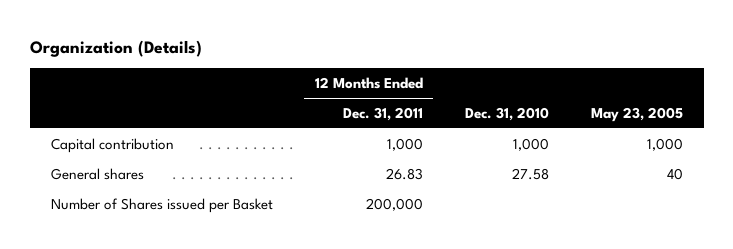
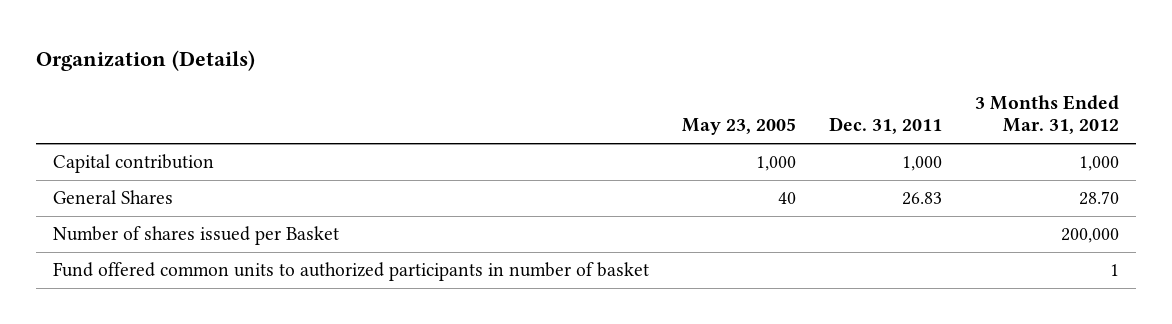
- | 12 Months Ended Dec. 31, 2011 | Dec. 31, 2010 | May 23, 2005
+ | May 23, 2005 | Dec. 31, 2011 | 3 Months Ended Mar. 31, 2012
- General shares | 26.83 | 27.58 | 40
- Number of Shares issued per Basket | 200,000 | |
+ General Shares | 40 | 26.83 | 28.70
+ Number of shares issued per Basket | | | 200,000
+ Fund offered common units to authorized participants in number of basket | | | 1

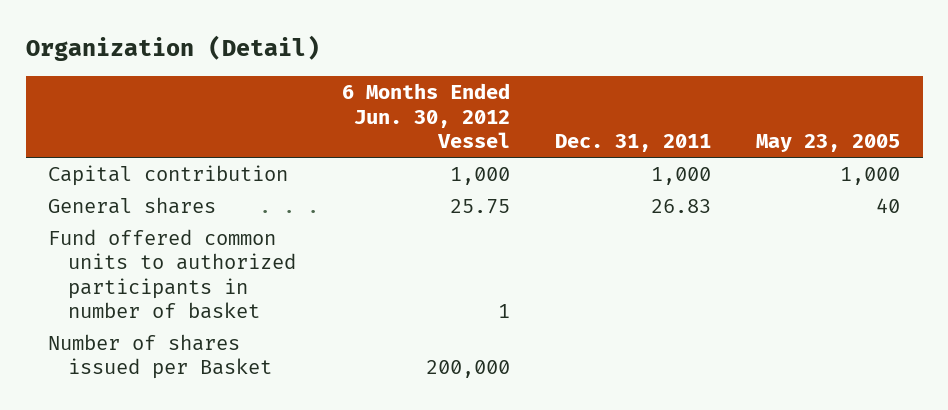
- Organization (Details)
+ Organization (Detail)
- | May 23, 2005 | Dec. 31, 2011 | 3 Months Ended Mar. 31, 2012
+ | 6 Months Ended Jun. 30, 2012 Vessel | Dec. 31, 2011 | May 23, 2005
- General Shares | 40 | 26.83 | 28.70
+ General shares | 25.75 | 26.83 | 40
moved down: Number of shares issued per Basket | 200,000 | |

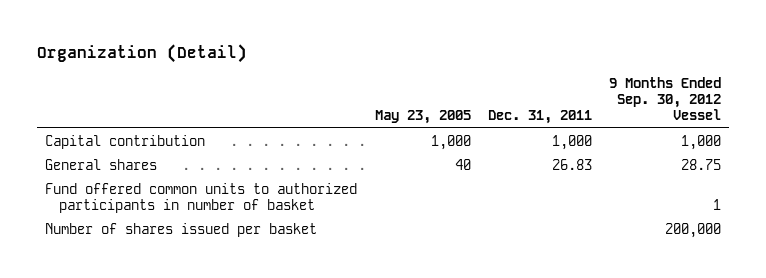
- | 6 Months Ended Jun. 30, 2012 Vessel | Dec. 31, 2011 | May 23, 2005
+ | May 23, 2005 | Dec. 31, 2011 | 9 Months Ended Sep. 30, 2012 Vessel
- Number of shares issued per Basket | 200,000 | |
+ Number of shares issued per basket | | | 200,000

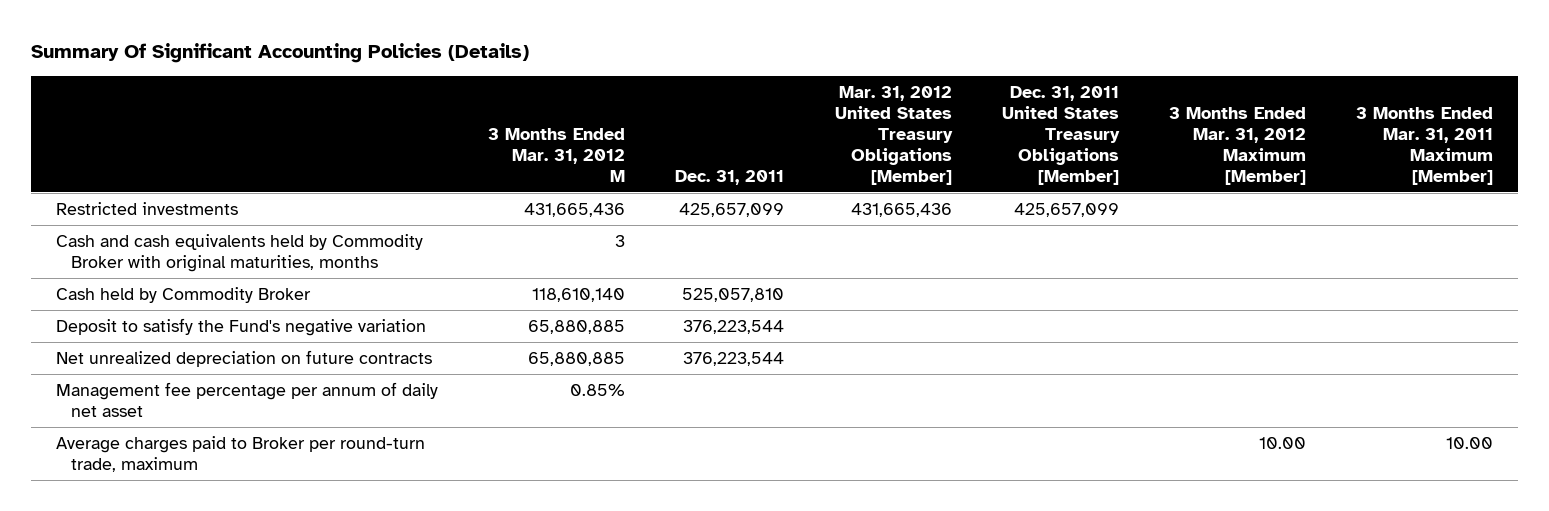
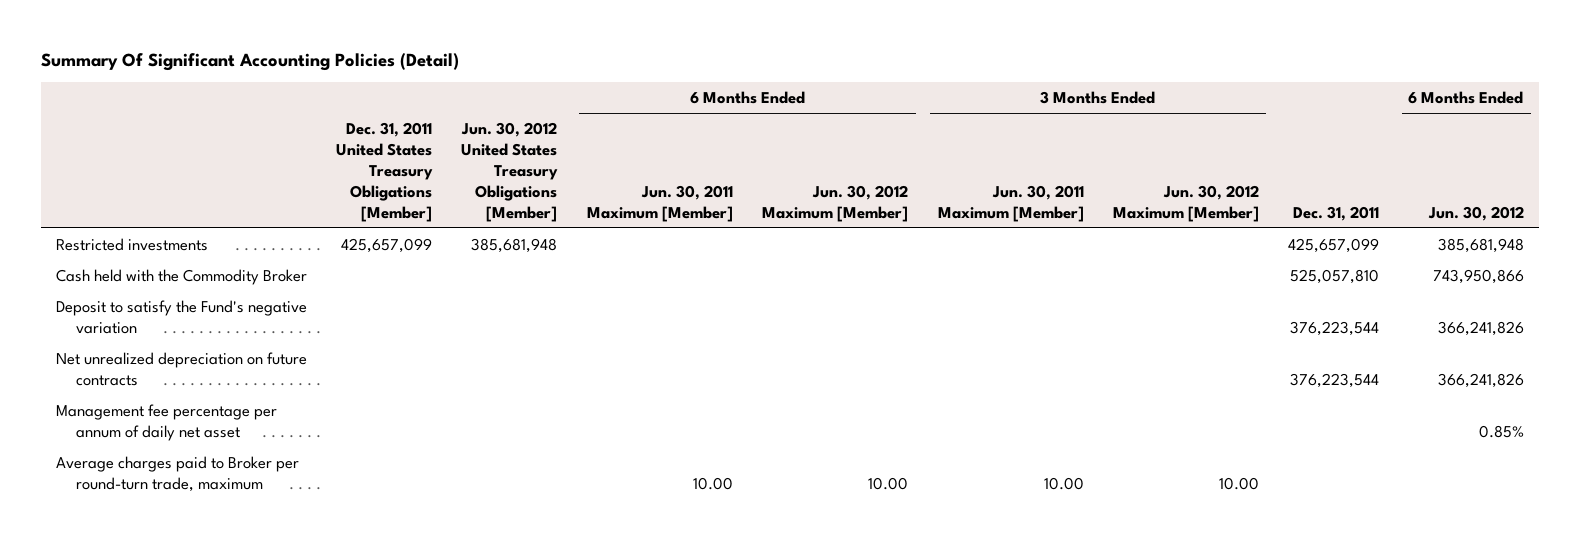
- Summary Of Significant Accounting Policies (Details)
+ Summary Of Significant Accounting Policies (Detail)
- | 3 Months Ended Mar. 31, 2012 M | Dec. 31, 2011 | Mar. 31, 2012 United States Treasury Obligations [Member] | Dec. 31, 2011 United States Treasury Obligations [Member] | 3 Months Ended Mar. 31, 2012 Maximum [Member] | 3 Months Ended Mar. 31, 2011 Maximum [Member]
+ | Dec. 31, 2011 United States Treasury Obligations [Member] | Jun. 30, 2012 United States Treasury Obligations [Member] | 6 Months Ended Jun. 30, 2011 Maximum [Member] | 6 Months Ended Jun. 30, 2012 Maximum [Member] | 3 Months Ended Jun. 30, 2011 Maximum [Member] | 3 Months Ended Jun. 30, 2012 Maximum [Member] | Dec. 31, 2011 | 6 Months Ended Jun. 30, 2012
- Cash and cash equivalents held by Commodity Broker with original maturities, months | 3 | | | | |
- Cash held by Commodity Broker | 118,610,140 | 525,057,810 | | | |
+ Cash held with the Commodity Broker | | | | | | | 525,057,810 | 743,950,866

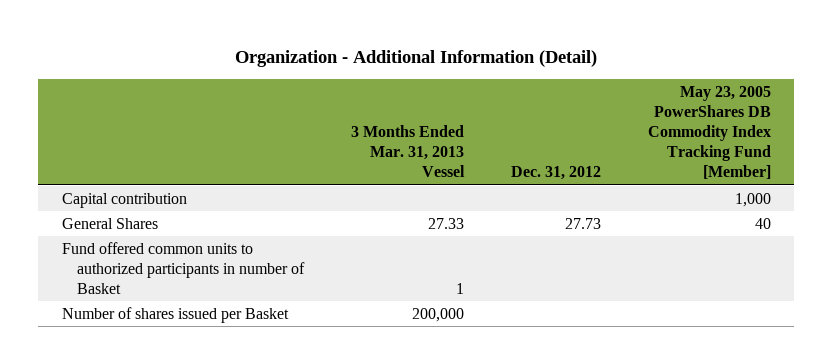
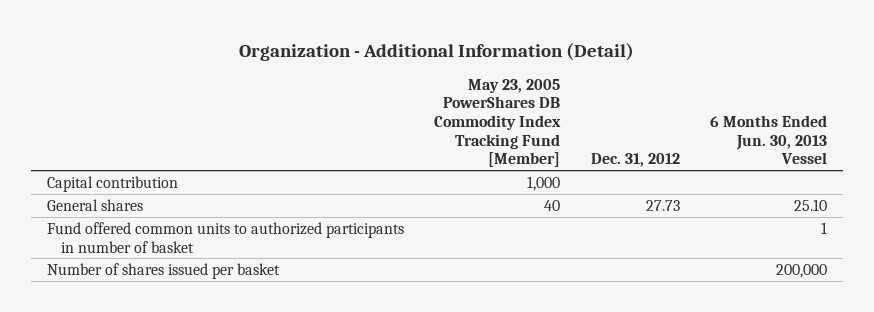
- | 3 Months Ended Mar. 31, 2013 Vessel | Dec. 31, 2012 | May 23, 2005 PowerShares DB Commodity Index Tracking Fund [Member]
+ | May 23, 2005 PowerShares DB Commodity Index Tracking Fund [Member] | Dec. 31, 2012 | 6 Months Ended Jun. 30, 2013 Vessel
- General Shares | 27.33 | 27.73 | 40
- Fund offered common units to authorized participants in number of Basket | 1 | |
- Number of shares issued per Basket | 200,000 | |
+ General shares | 40 | 27.73 | 25.10
+ Fund offered common units to authorized participants in number of basket | | | 1
+ Number of shares issued per basket | | | 200,000

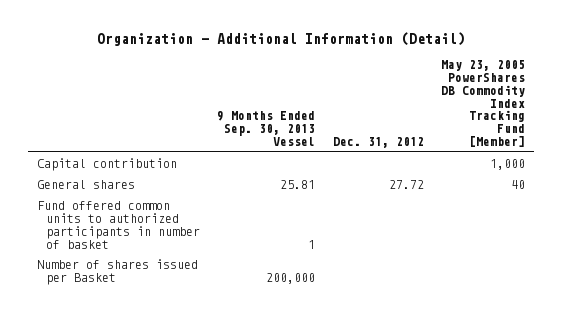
- | May 23, 2005 PowerShares DB Commodity Index Tracking Fund [Member] | Dec. 31, 2012 | 6 Months Ended Jun. 30, 2013 Vessel
+ | 9 Months Ended Sep. 30, 2013 Vessel | Dec. 31, 2012 | May 23, 2005 PowerShares DB Commodity Index Tracking Fund [Member]
- General shares | 40 | 27.73 | 25.10
+ General shares | 25.81 | 27.72 | 40
- Number of shares issued per basket | | | 200,000
+ Number of shares issued per Basket | 200,000 | |

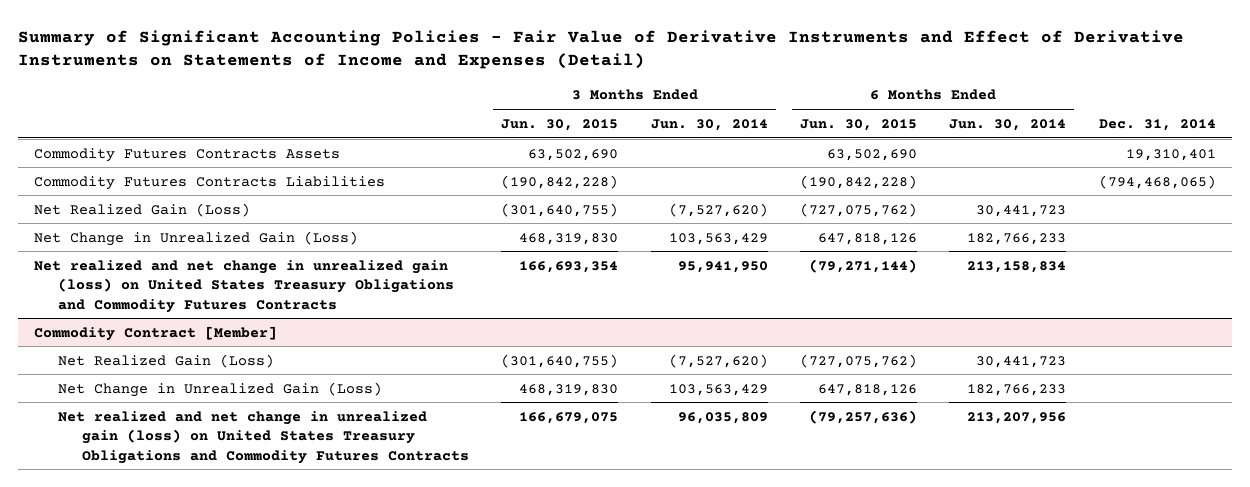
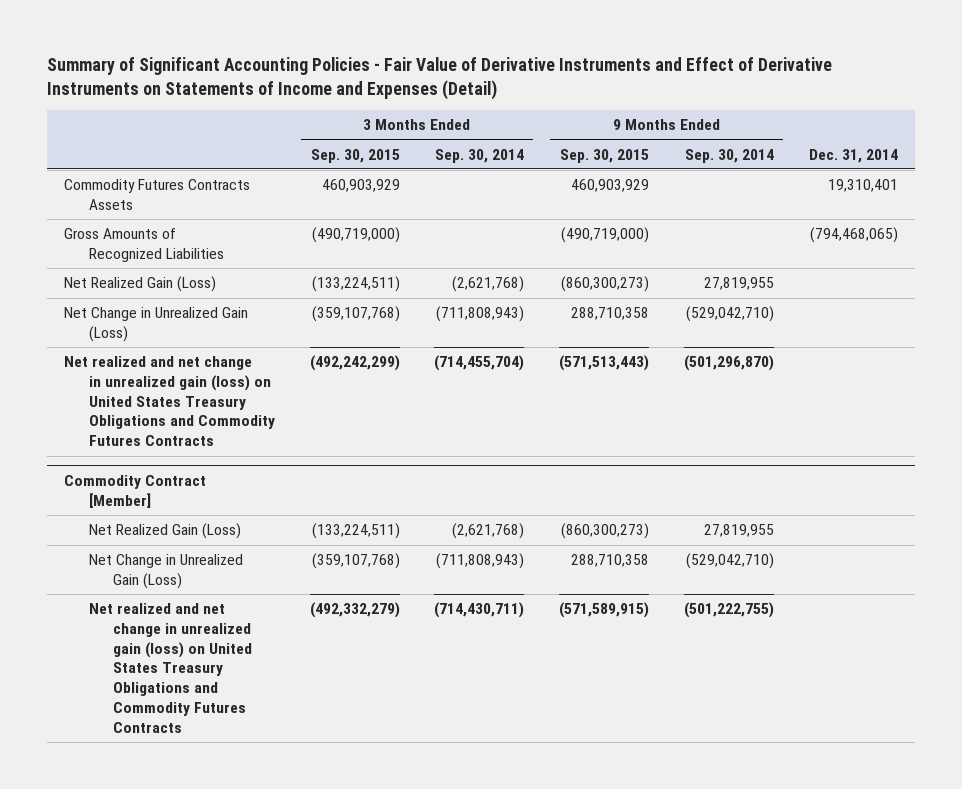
- | 3 Months Ended Jun. 30, 2015 | 3 Months Ended Jun. 30, 2014 | 6 Months Ended Jun. 30, 2015 | 6 Months Ended Jun. 30, 2014 | Dec. 31, 2014
+ | 3 Months Ended Sep. 30, 2015 | 3 Months Ended Sep. 30, 2014 | 9 Months Ended Sep. 30, 2015 | 9 Months Ended Sep. 30, 2014 | Dec. 31, 2014
- Commodity Futures Contracts Liabilities | (190,842,228) | | (190,842,228) | | (794,468,065)
+ Gross Amounts of Recognized Liabilities | (490,719,000) | | (490,719,000) | | (794,468,065)

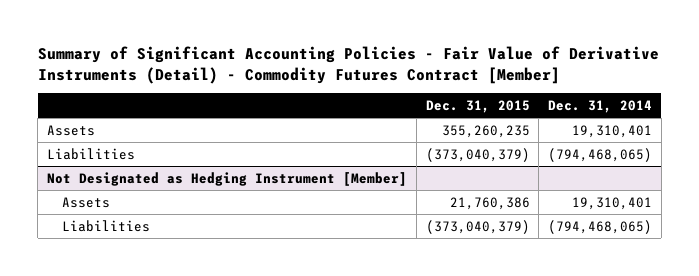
- Summary of Significant Accounting Policies - Fair Value of Derivative Instruments and Effect of Derivative Instruments on Statements of Income and Expenses (Detail)
+ Summary of Significant Accounting Policies - Fair Value of Derivative Instruments (Detail) - Commodity Futures Contract [Member]
- | 3 Months Ended Sep. 30, 2015 | 3 Months Ended Sep. 30, 2014 | 9 Months Ended Sep. 30, 2015 | 9 Months Ended Sep. 30, 2014 | Dec. 31, 2014
+ | Dec. 31, 2015 | Dec. 31, 2014
- Commodity Futures Contracts Assets | 460,903,929 | | 460,903,929 | | 19,310,401
- Gross Amounts of Recognized Liabilities | (490,719,000) | | (490,719,000) | | (794,468,065)
- Net Realized Gain (Loss) | (133,224,511) | (2,621,768) | (860,300,273) | 27,819,955 |
- Net Change in Unrealized Gain (Loss) | (359,107,768) | (711,808,943) | 288,710,358 | (529,042,710) |
- Net realized and net change in unrealized gain (loss) on United States Treasury Obligations and Commodity Futures Contracts | (492,242,299) | (714,455,704) | (571,513,443) | (501,296,870) |
- Commodity Contract [Member]
- Net Realized Gain (Loss) | (133,224,511) | (2,621,768) | (860,300,273) | 27,819,955 |
- Net Change in Unrealized Gain (Loss) | (359,107,768) | (711,808,943) | 288,710,358 | (529,042,710) |
- Net realized and net change in unrealized gain (loss) on United States Treasury Obligations and Commodity Futures Contracts | (492,332,279) | (714,430,711) | (571,589,915) | (501,222,755) |
+ Assets | 355,260,235 | 19,310,401
+ Liabilities | (373,040,379) | (794,468,065)
+ Not Designated as Hedging Instrument [Member]
+ Assets | 21,760,386 | 19,310,401
+ Liabilities | (373,040,379) | (794,468,065)

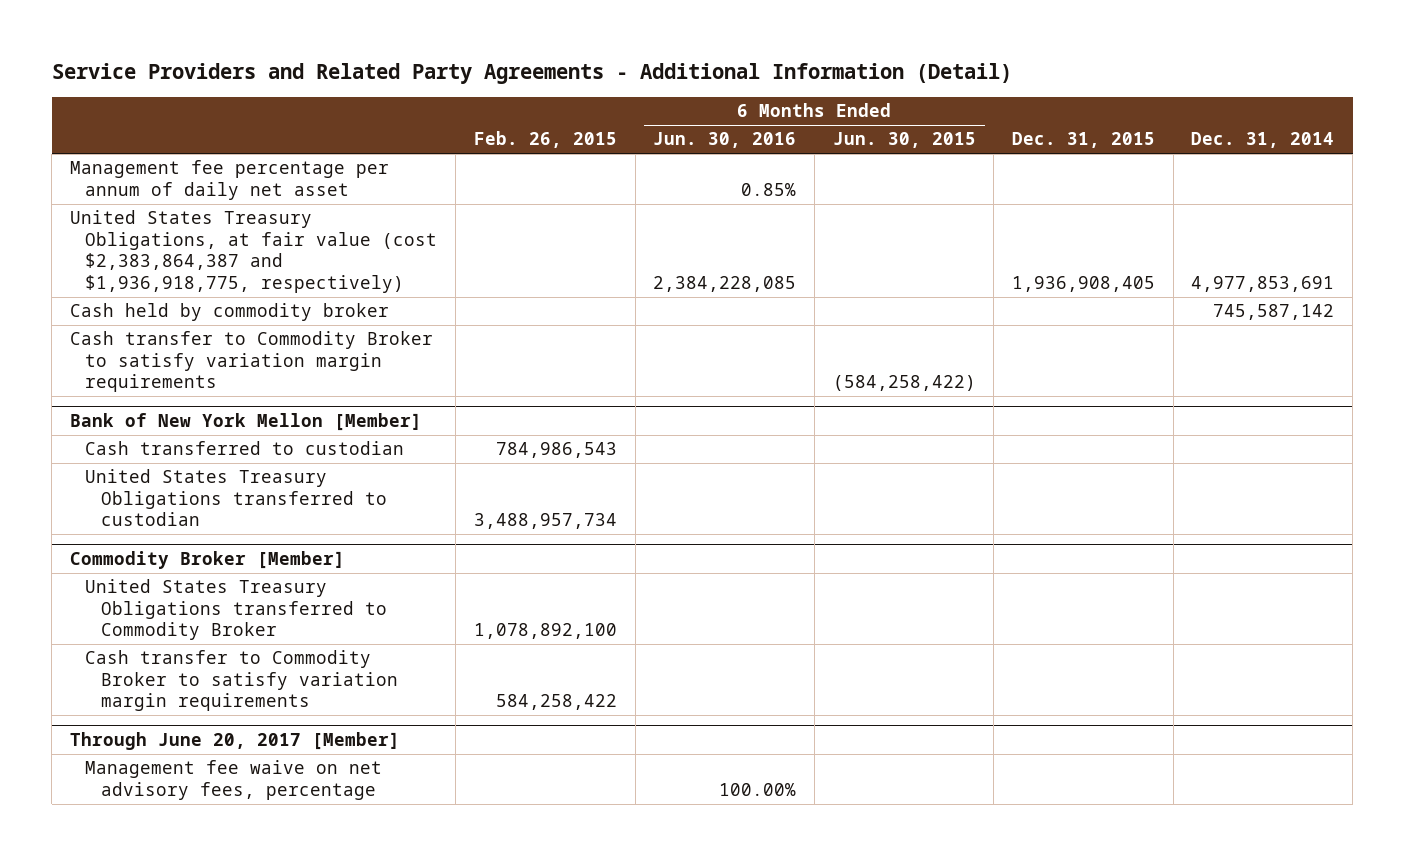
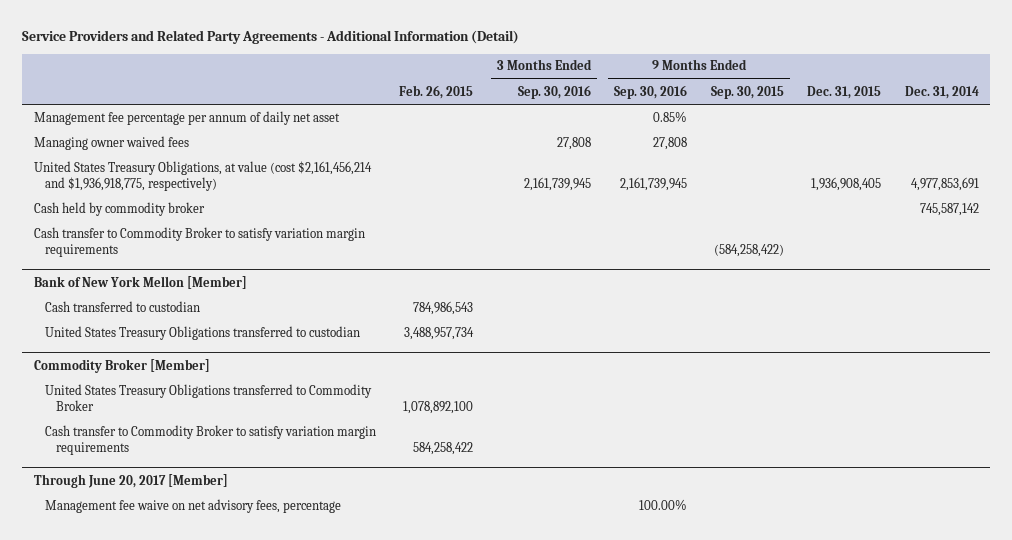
- | Feb. 26, 2015 | 6 Months Ended Jun. 30, 2016 | 6 Months Ended Jun. 30, 2015 | Dec. 31, 2015 | Dec. 31, 2014
+ | Feb. 26, 2015 | 3 Months Ended Sep. 30, 2016 | 9 Months Ended Sep. 30, 2016 | 9 Months Ended Sep. 30, 2015 | Dec. 31, 2015 | Dec. 31, 2014
- United States Treasury Obligations, at fair value (cost $2,383,864,387 and $1,936,918,775, respectively) | | 2,384,228,085 | | 1,936,908,405 | 4,977,853,691
+ Managing owner waived fees | | 27,808 | 27,808 | | |
+ United States Treasury Obligations, at value (cost $2,161,456,214 and $1,936,918,775, respectively) | | 2,161,739,945 | 2,161,739,945 | | 1,936,908,405 | 4,977,853,691

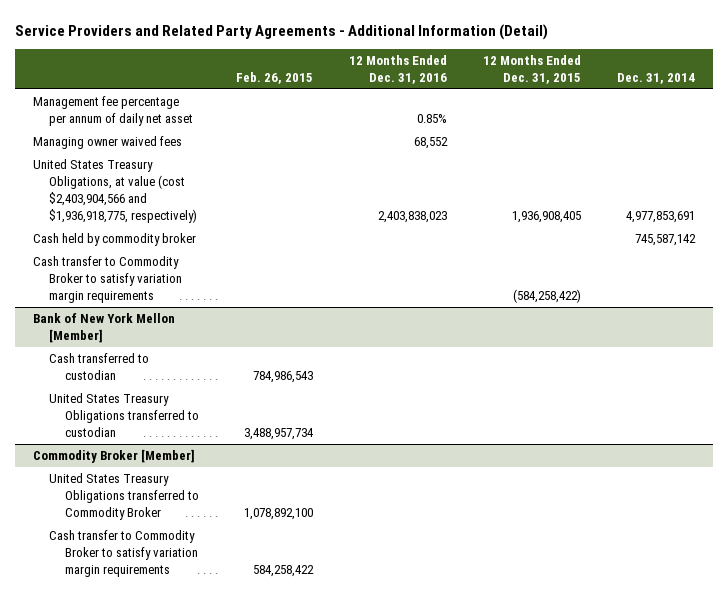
- | Feb. 26, 2015 | 3 Months Ended Sep. 30, 2016 | 9 Months Ended Sep. 30, 2016 | 9 Months Ended Sep. 30, 2015 | Dec. 31, 2015 | Dec. 31, 2014
+ | Feb. 26, 2015 | 12 Months Ended Dec. 31, 2016 | 12 Months Ended Dec. 31, 2015 | Dec. 31, 2014
- United States Treasury Obligations, at value (cost $2,161,456,214 and $1,936,918,775, respectively) | | 2,161,739,945 | 2,161,739,945 | | 1,936,908,405 | 4,977,853,691
+ United States Treasury Obligations, at value (cost $2,403,904,566 and $1,936,918,775, respectively) | | 2,403,838,023 | 1,936,908,405 | 4,977,853,691
- Through June 20, 2017 [Member]
- Management fee waive on net advisory fees, percentage | | | 100.00% | | |

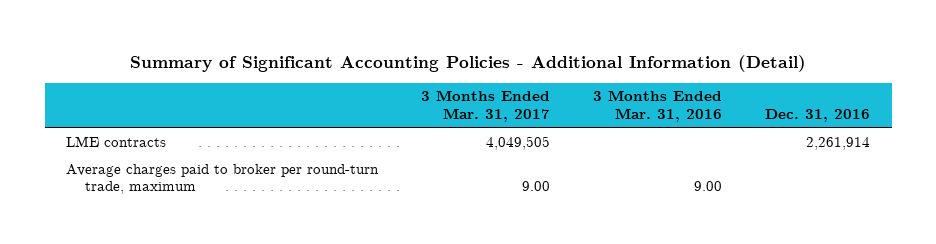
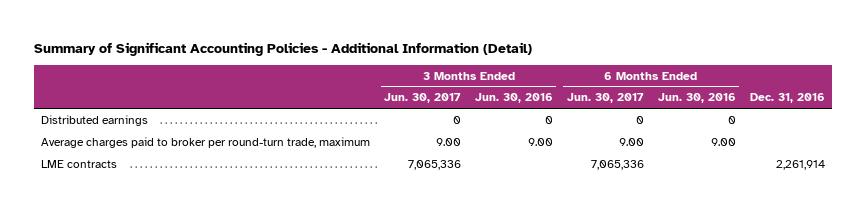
- | 3 Months Ended Mar. 31, 2017 | 3 Months Ended Mar. 31, 2016 | Dec. 31, 2016
+ | 3 Months Ended Jun. 30, 2017 | 3 Months Ended Jun. 30, 2016 | 6 Months Ended Jun. 30, 2017 | 6 Months Ended Jun. 30, 2016 | Dec. 31, 2016
+ Distributed earnings | 0 | 0 | 0 | 0 |
moved down: LME contracts | 7,065,336 | | 7,065,336 | | 2,261,914

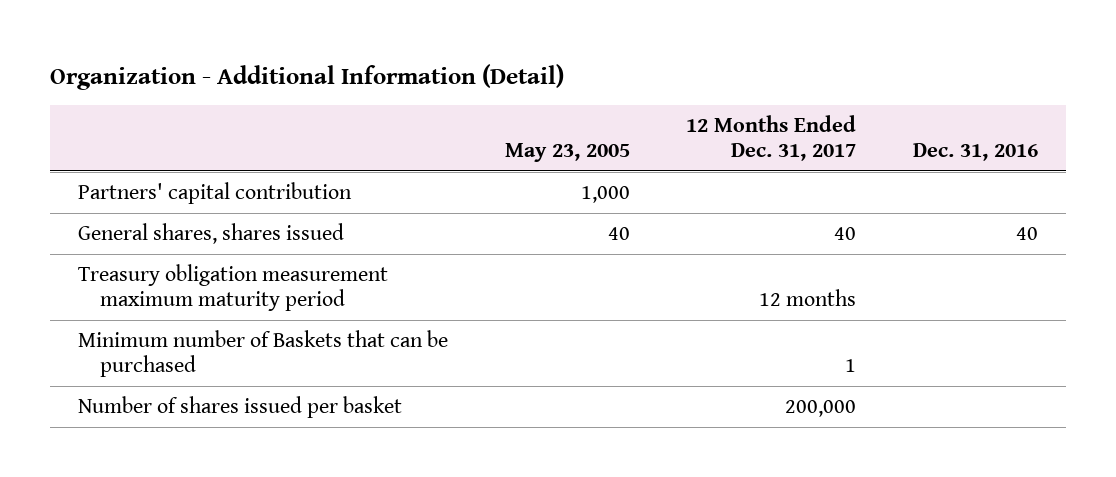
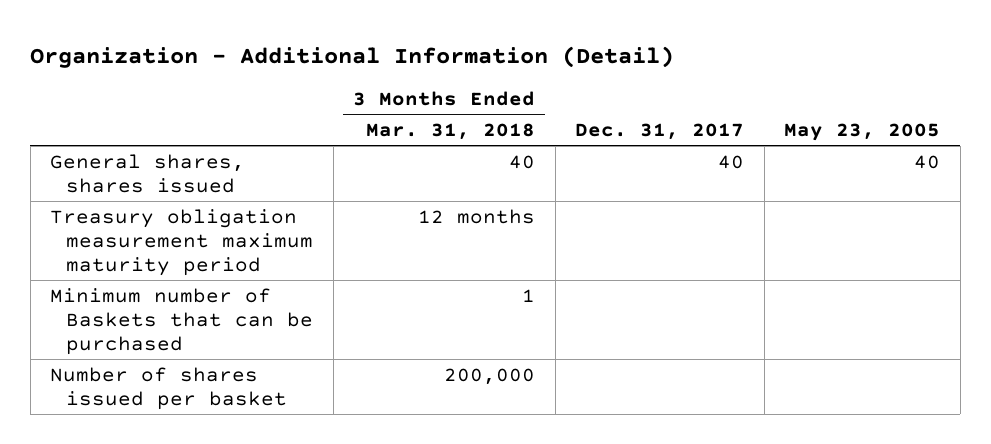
- | May 23, 2005 | 12 Months Ended Dec. 31, 2017 | Dec. 31, 2016
+ | 3 Months Ended Mar. 31, 2018 | Dec. 31, 2017 | May 23, 2005
- Partners' capital contribution | 1,000 | |

